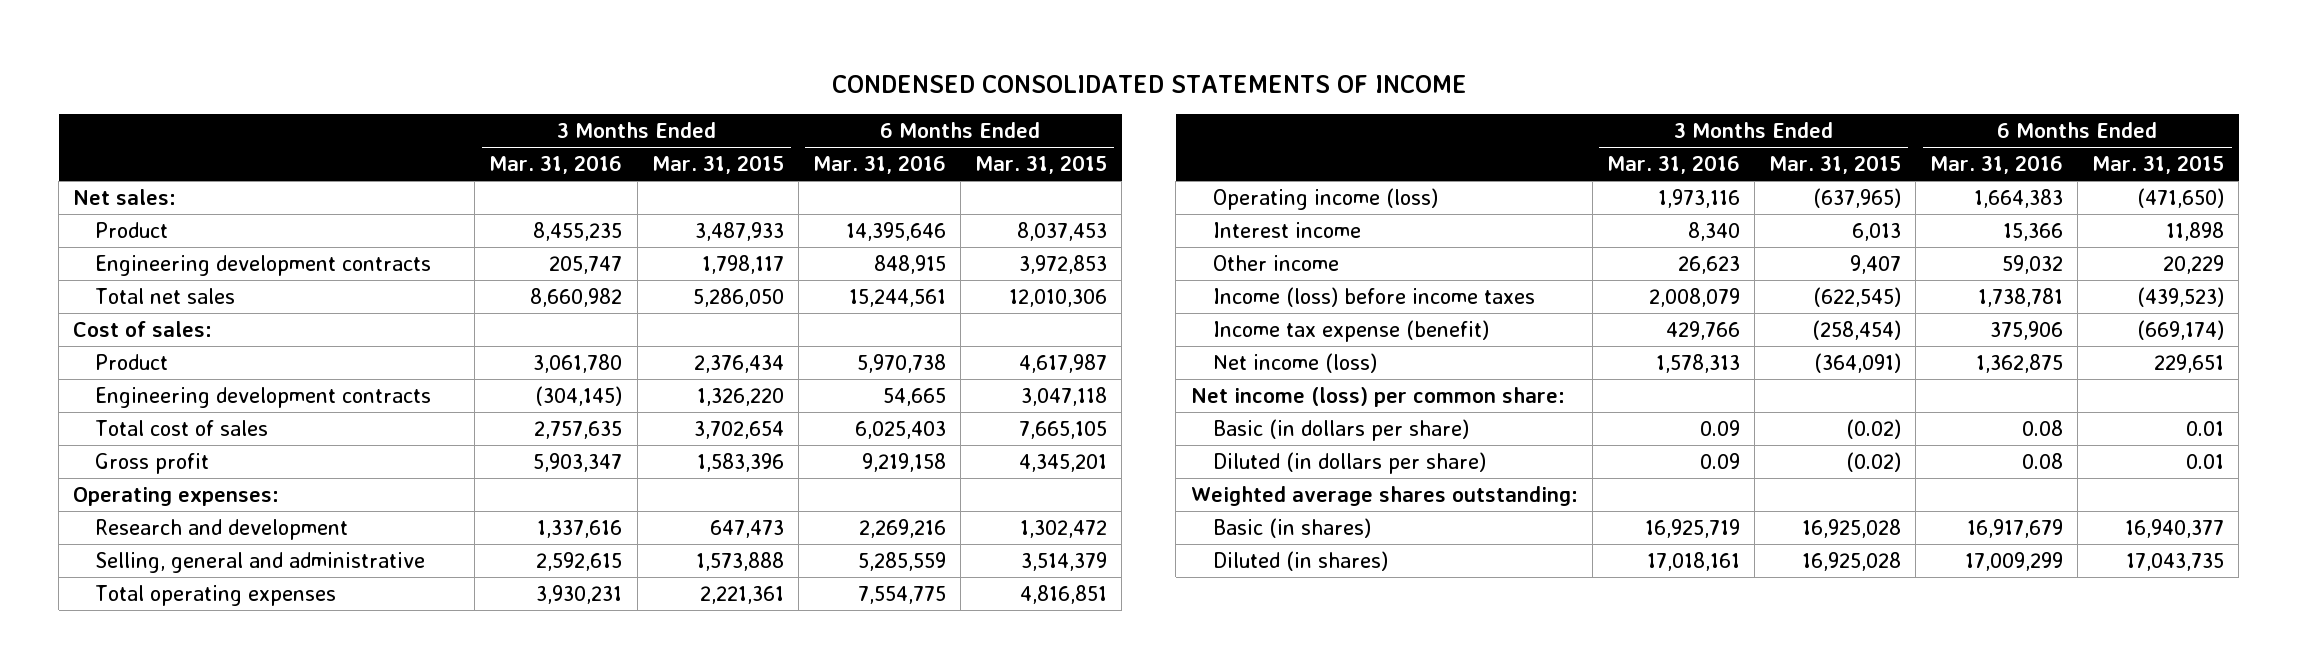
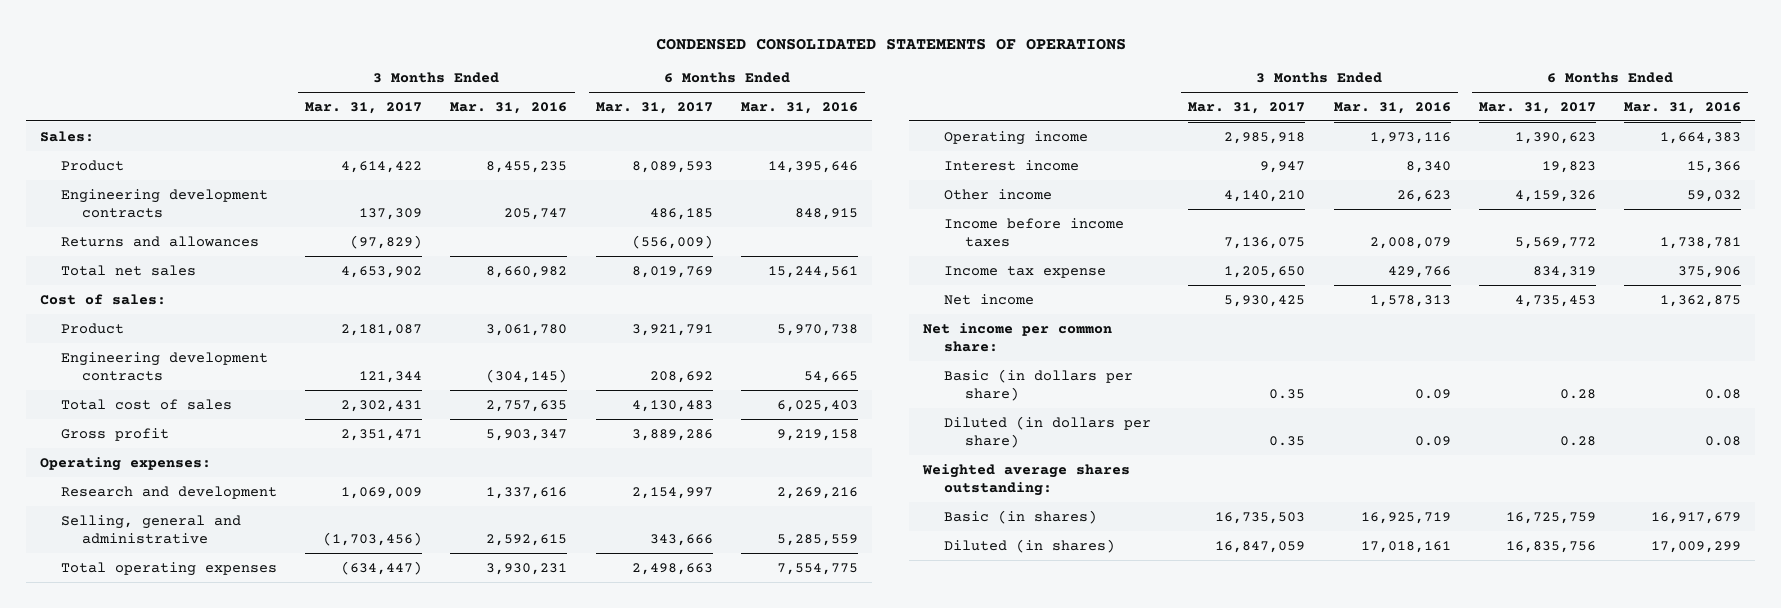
- CONDENSED CONSOLIDATED STATEMENTS OF INCOME
+ CONDENSED CONSOLIDATED STATEMENTS OF OPERATIONS
- | 3 Months Ended Mar. 31, 2016 | 3 Months Ended Mar. 31, 2015 | 6 Months Ended Mar. 31, 2016 | 6 Months Ended Mar. 31, 2015
+ | 3 Months Ended Mar. 31, 2017 | 3 Months Ended Mar. 31, 2016 | 6 Months Ended Mar. 31, 2017 | 6 Months Ended Mar. 31, 2016
- Net sales:
+ Sales:
+ Returns and allowances | (97,829) | | (556,009) |
- Operating income (loss) | 1,973,116 | (637,965) | 1,664,383 | (471,650)
+ Operating income | 2,985,918 | 1,973,116 | 1,390,623 | 1,664,383
- Income (loss) before income taxes | 2,008,079 | (622,545) | 1,738,781 | (439,523)
- Income tax expense (benefit) | 429,766 | (258,454) | 375,906 | (669,174)
- Net income (loss) | 1,578,313 | (364,091) | 1,362,875 | 229,651
- Net income (loss) per common share:
+ Income before income taxes | 7,136,075 | 2,008,079 | 5,569,772 | 1,738,781
+ Income tax expense | 1,205,650 | 429,766 | 834,319 | 375,906
+ Net income | 5,930,425 | 1,578,313 | 4,735,453 | 1,362,875
+ Net income per common share:

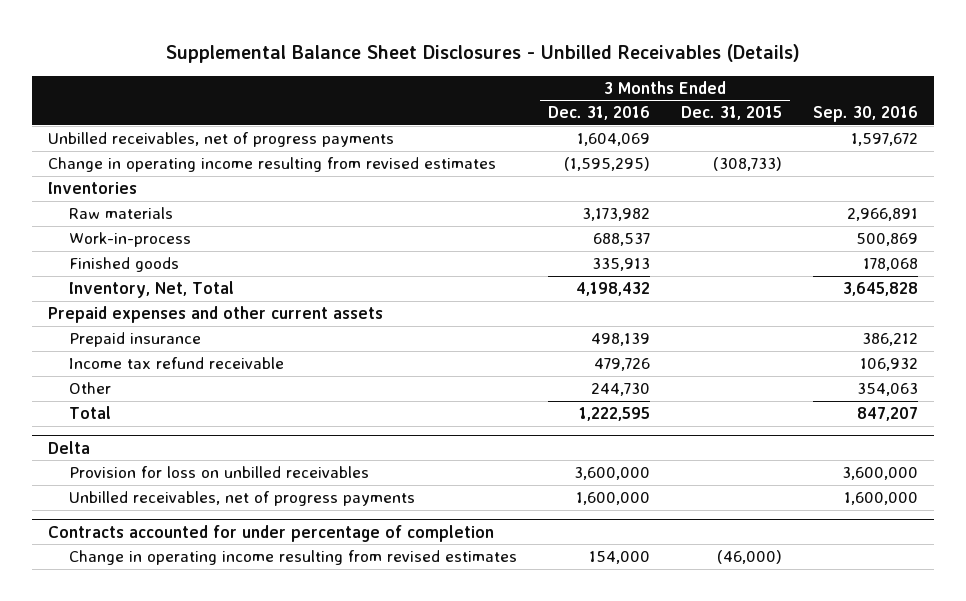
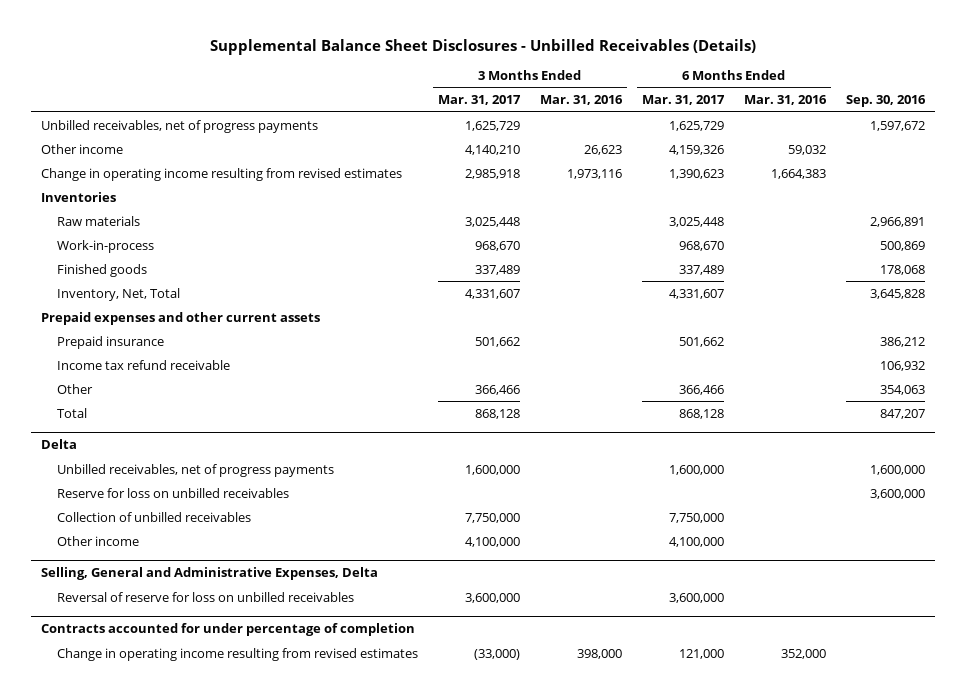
- | 3 Months Ended Dec. 31, 2016 | 3 Months Ended Dec. 31, 2015 | Sep. 30, 2016
+ | 3 Months Ended Mar. 31, 2017 | 3 Months Ended Mar. 31, 2016 | 6 Months Ended Mar. 31, 2017 | 6 Months Ended Mar. 31, 2016 | Sep. 30, 2016
+ Other income | 4,140,210 | 26,623 | 4,159,326 | 59,032 |
@ Delta
- Provision for loss on unbilled receivables | 3,600,000 | | 3,600,000
+ Reserve for loss on unbilled receivables | | | | | 3,600,000
+ Collection of unbilled receivables | 7,750,000 | | 7,750,000 | |
+ Other income | 4,100,000 | | 4,100,000 | |
+ Selling, General and Administrative Expenses, Delta
+ Reversal of reserve for loss on unbilled receivables | 3,600,000 | | 3,600,000 | |

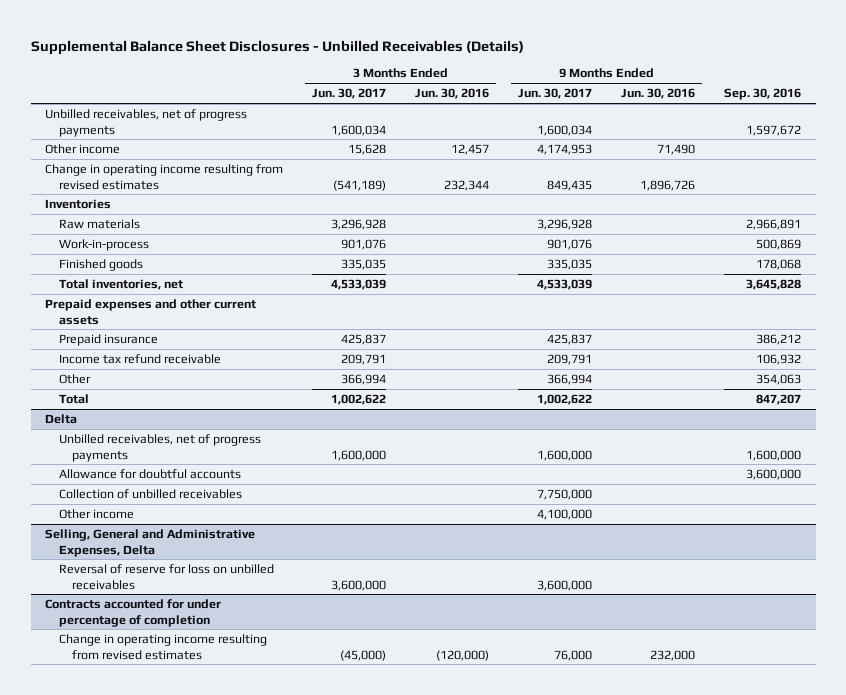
- | 3 Months Ended Mar. 31, 2017 | 3 Months Ended Mar. 31, 2016 | 6 Months Ended Mar. 31, 2017 | 6 Months Ended Mar. 31, 2016 | Sep. 30, 2016
+ | 3 Months Ended Jun. 30, 2017 | 3 Months Ended Jun. 30, 2016 | 9 Months Ended Jun. 30, 2017 | 9 Months Ended Jun. 30, 2016 | Sep. 30, 2016
- Inventory, Net, Total | 4,331,607 | | 4,331,607 | | 3,645,828
+ Total inventories, net | 4,533,039 | | 4,533,039 | | 3,645,828
@ Delta
- Reserve for loss on unbilled receivables | | | | | 3,600,000
+ Allowance for doubtful accounts | | | | | 3,600,000

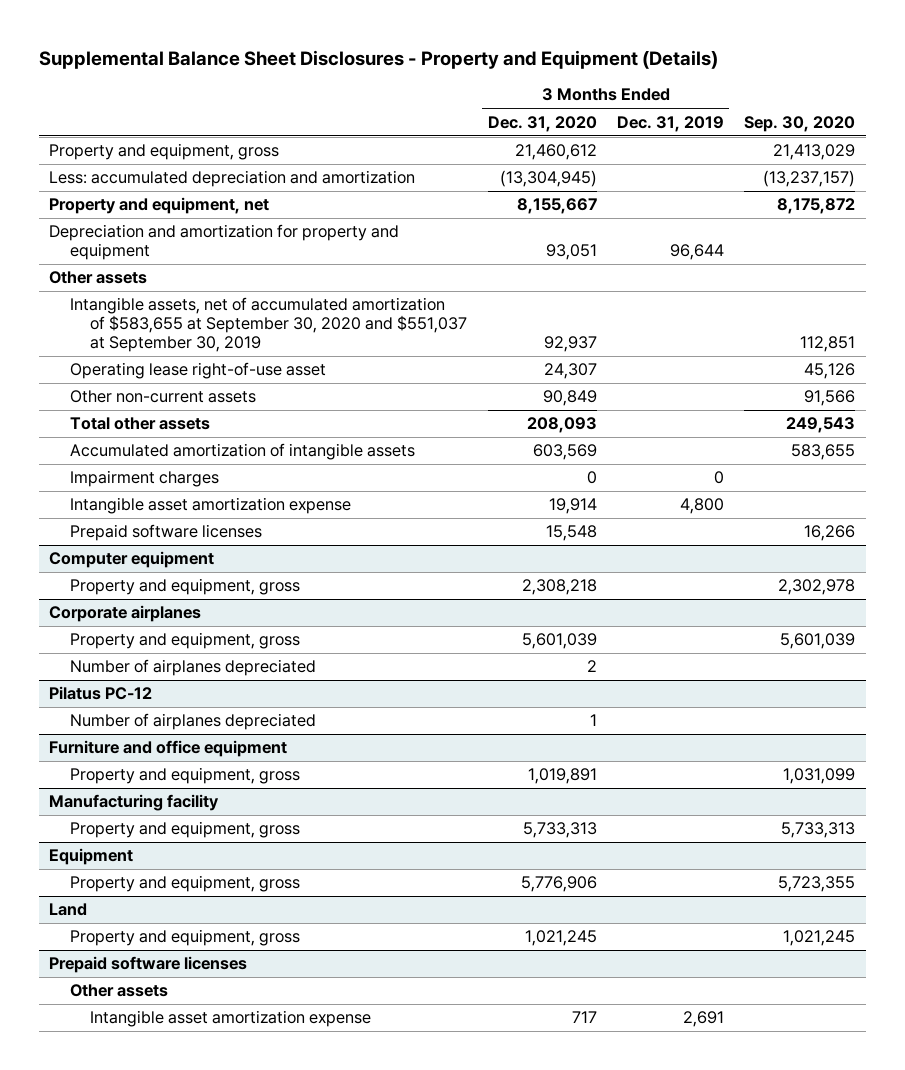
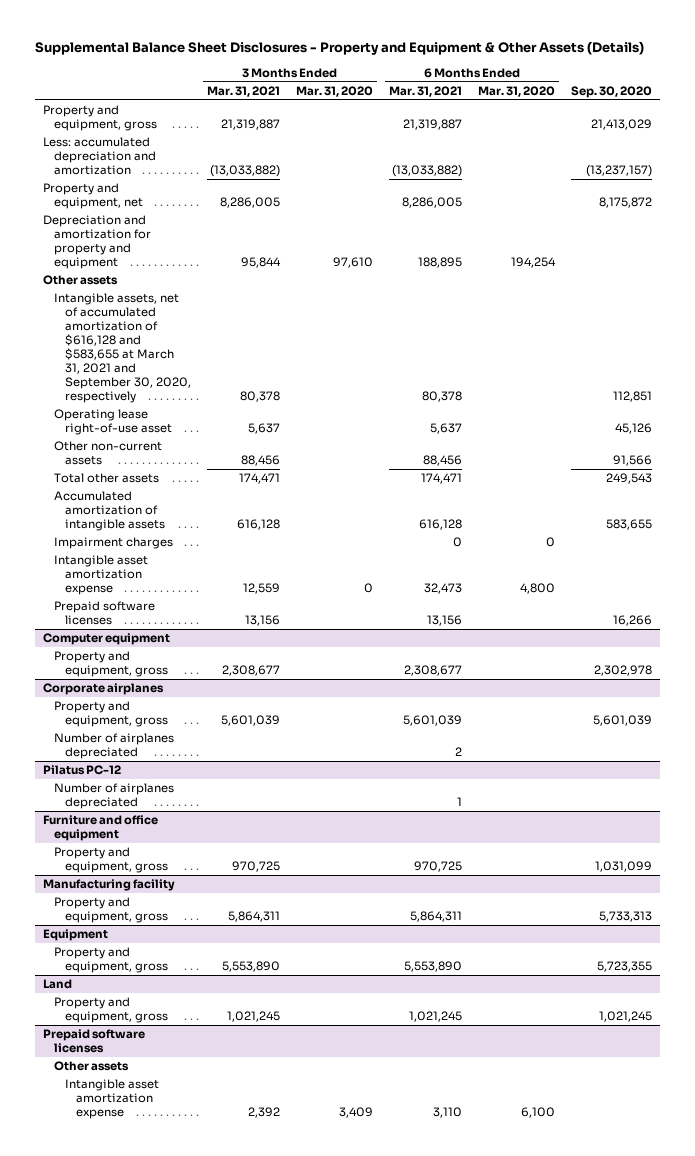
- Supplemental Balance Sheet Disclosures - Property and Equipment (Details)
+ Supplemental Balance Sheet Disclosures - Property and Equipment & Other Assets (Details)
- | 3 Months Ended Dec. 31, 2020 | 3 Months Ended Dec. 31, 2019 | Sep. 30, 2020
+ | 3 Months Ended Mar. 31, 2021 | 3 Months Ended Mar. 31, 2020 | 6 Months Ended Mar. 31, 2021 | 6 Months Ended Mar. 31, 2020 | Sep. 30, 2020
- Intangible assets, net of accumulated amortization of $583,655 at September 30, 2020 and $551,037 at September 30, 2019 | 92,937 | | 112,851
+ Intangible assets, net of accumulated amortization of $616,128 and $583,655 at March 31, 2021 and September 30, 2020, respectively | 80,378 | | 80,378 | | 112,851

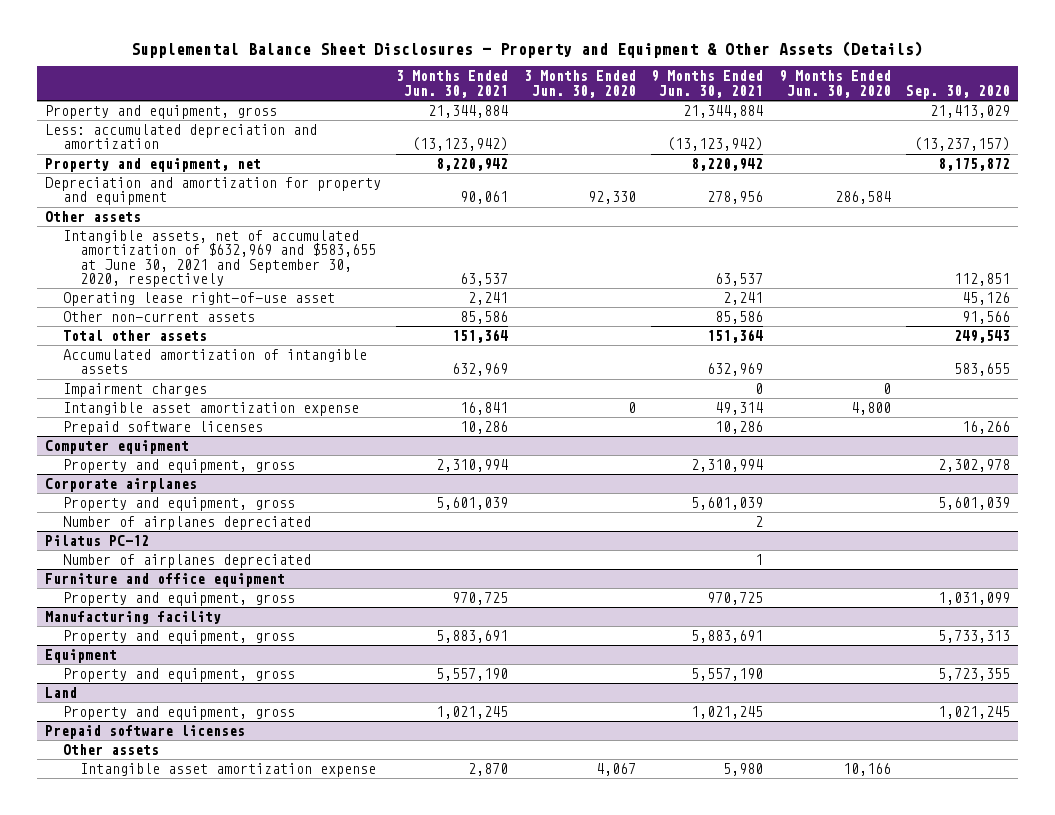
- | 3 Months Ended Mar. 31, 2021 | 3 Months Ended Mar. 31, 2020 | 6 Months Ended Mar. 31, 2021 | 6 Months Ended Mar. 31, 2020 | Sep. 30, 2020
+ | 3 Months Ended Jun. 30, 2021 | 3 Months Ended Jun. 30, 2020 | 9 Months Ended Jun. 30, 2021 | 9 Months Ended Jun. 30, 2020 | Sep. 30, 2020
- Intangible assets, net of accumulated amortization of $616,128 and $583,655 at March 31, 2021 and September 30, 2020, respectively | 80,378 | | 80,378 | | 112,851
+ Intangible assets, net of accumulated amortization of $632,969 and $583,655 at June 30, 2021 and September 30, 2020, respectively | 63,537 | | 63,537 | | 112,851

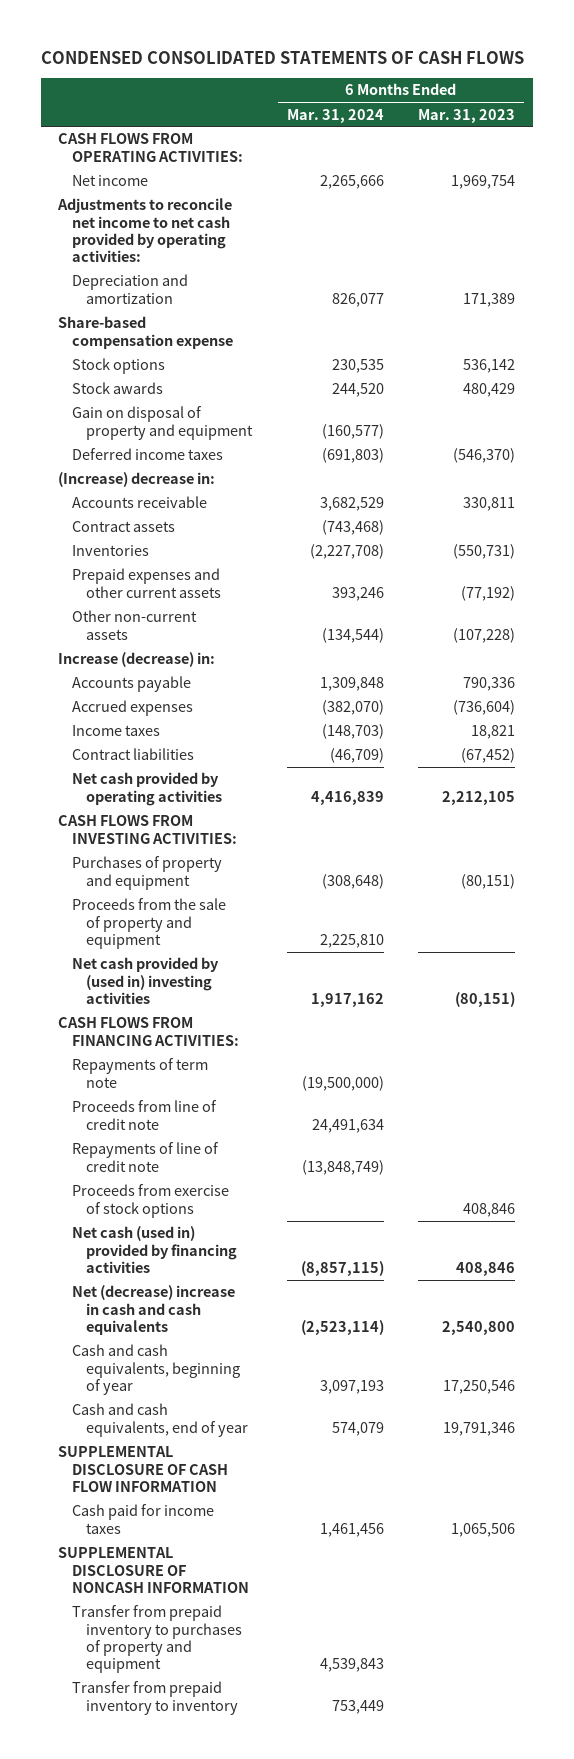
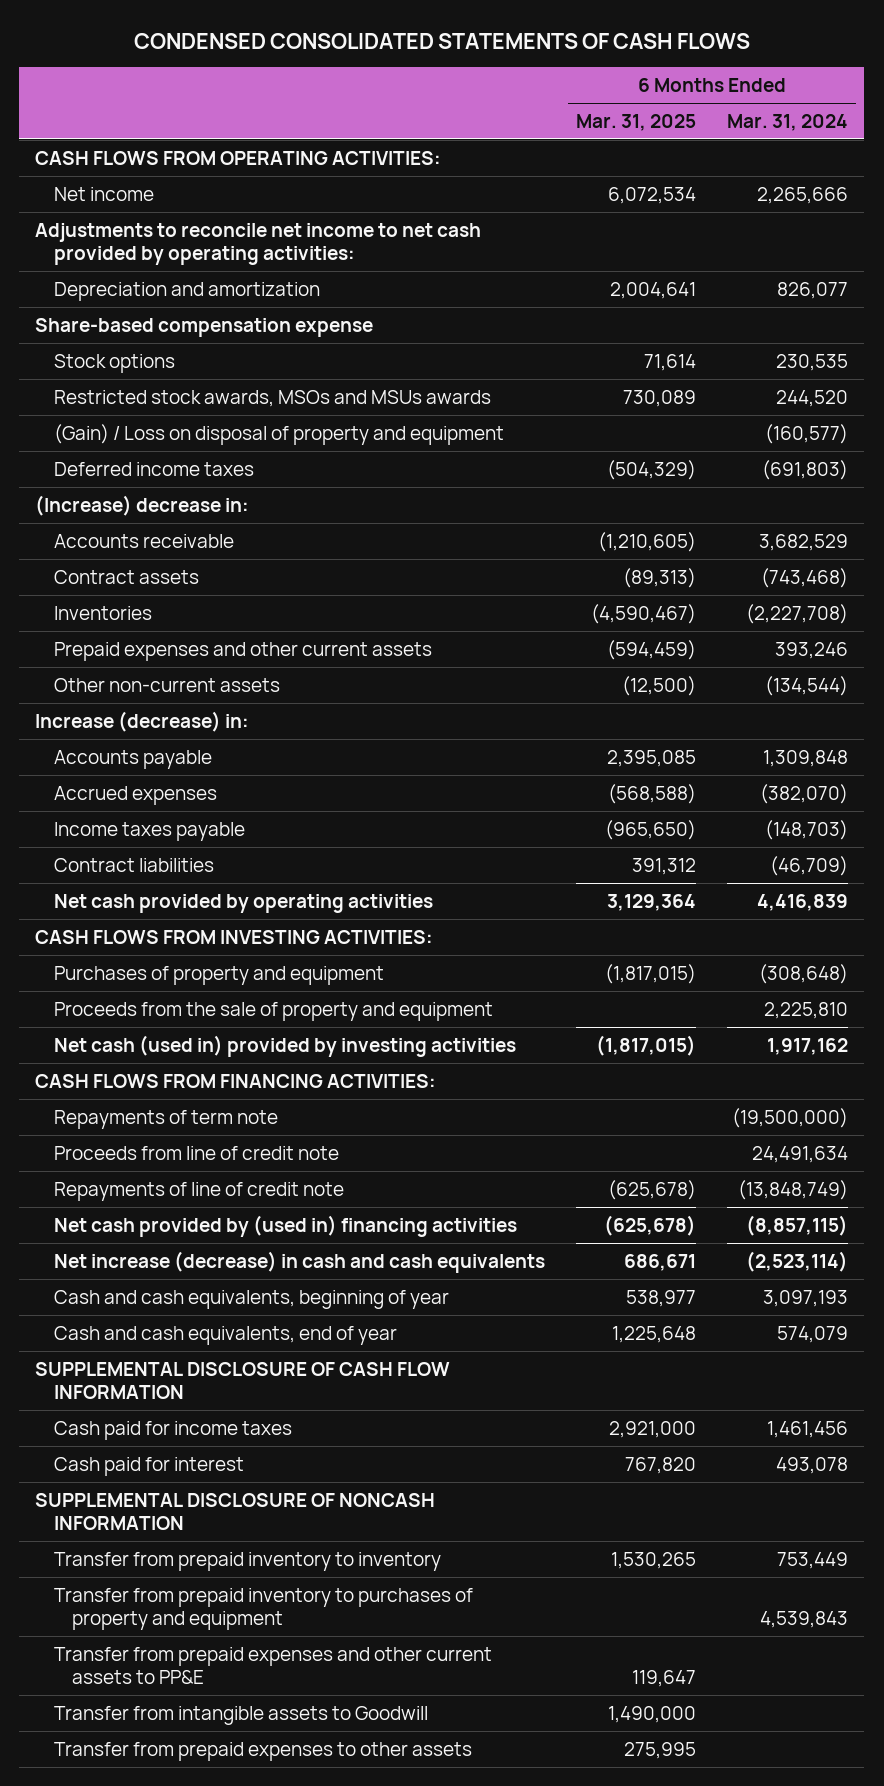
- | 6 Months Ended Mar. 31, 2024 | 6 Months Ended Mar. 31, 2023
+ | 6 Months Ended Mar. 31, 2025 | 6 Months Ended Mar. 31, 2024
- Stock awards | 244,520 | 480,429
- Gain on disposal of property and equipment | (160,577) |
+ Restricted stock awards, MSOs and MSUs awards | 730,089 | 244,520
+ (Gain) / Loss on disposal of property and equipment | | (160,577)
- Income taxes | (148,703) | 18,821
+ Income taxes payable | (965,650) | (148,703)
- Net cash provided by (used in) investing activities | 1,917,162 | (80,151)
+ Net cash (used in) provided by investing activities | (1,817,015) | 1,917,162
- Proceeds from exercise of stock options | | 408,846
- Net cash (used in) provided by financing activities | (8,857,115) | 408,846
- Net (decrease) increase in cash and cash equivalents | (2,523,114) | 2,540,800
+ Net cash provided by (used in) financing activities | (625,678) | (8,857,115)
+ Net increase (decrease) in cash and cash equivalents | 686,671 | (2,523,114)
+ Cash paid for interest | 767,820 | 493,078
moved down: Transfer from prepaid inventory to purchases of property and equipment | | 4,539,843
+ Transfer from prepaid expenses and other current assets to PP&E | 119,647 |
+ Transfer from intangible assets to Goodwill | 1,490,000 |
+ Transfer from prepaid expenses to other assets | 275,995 |

